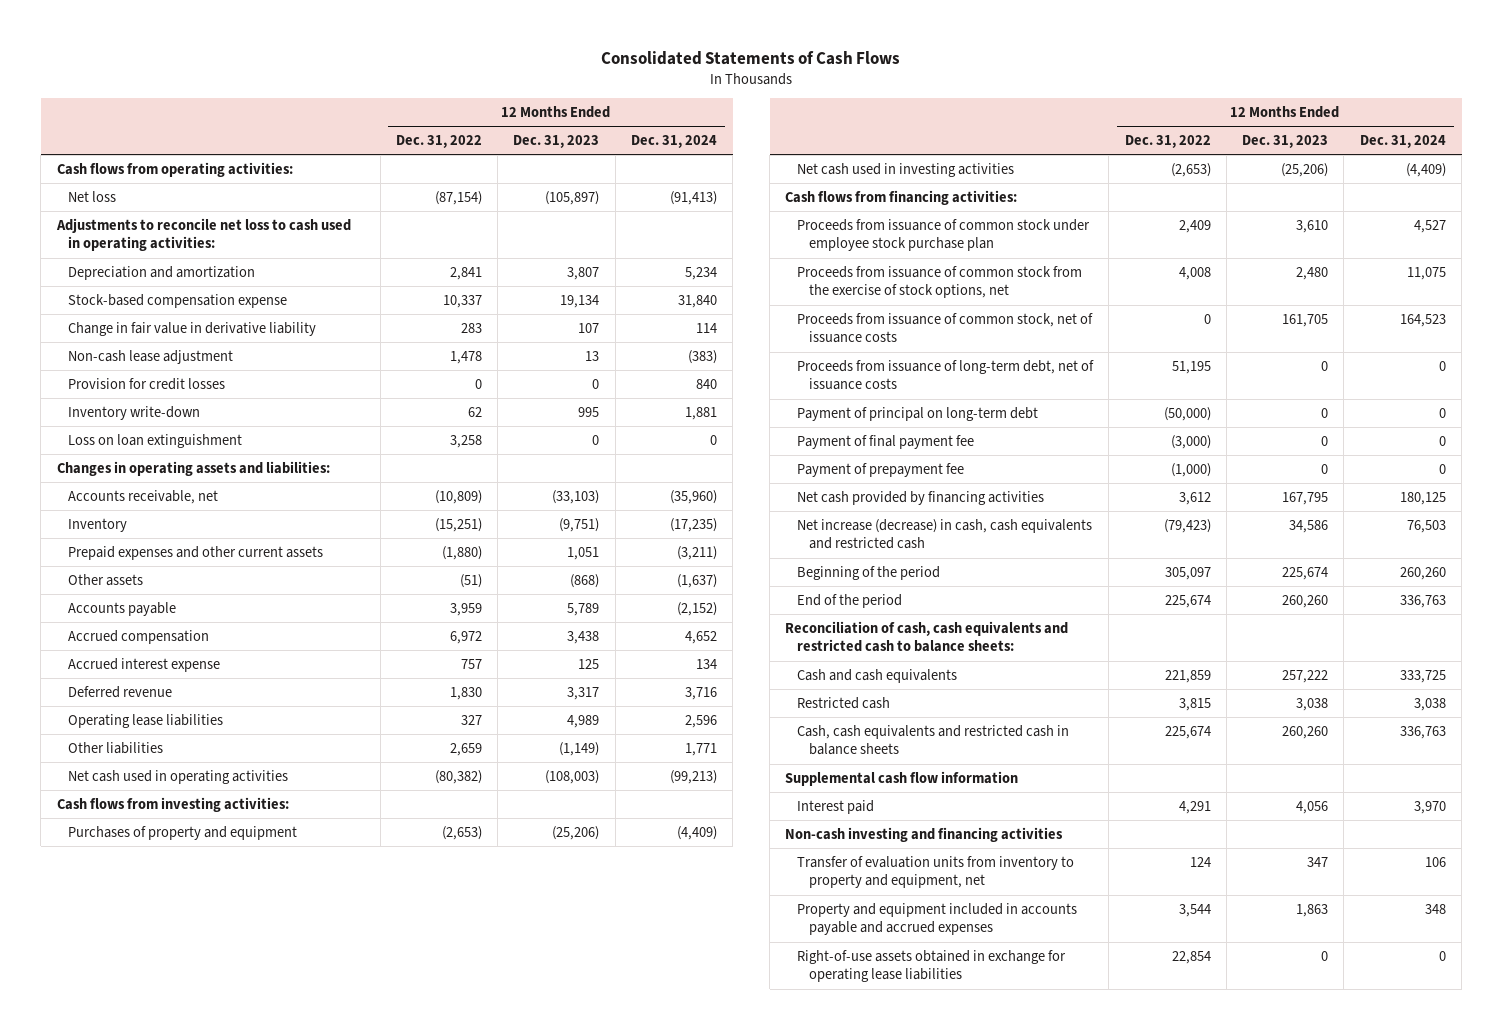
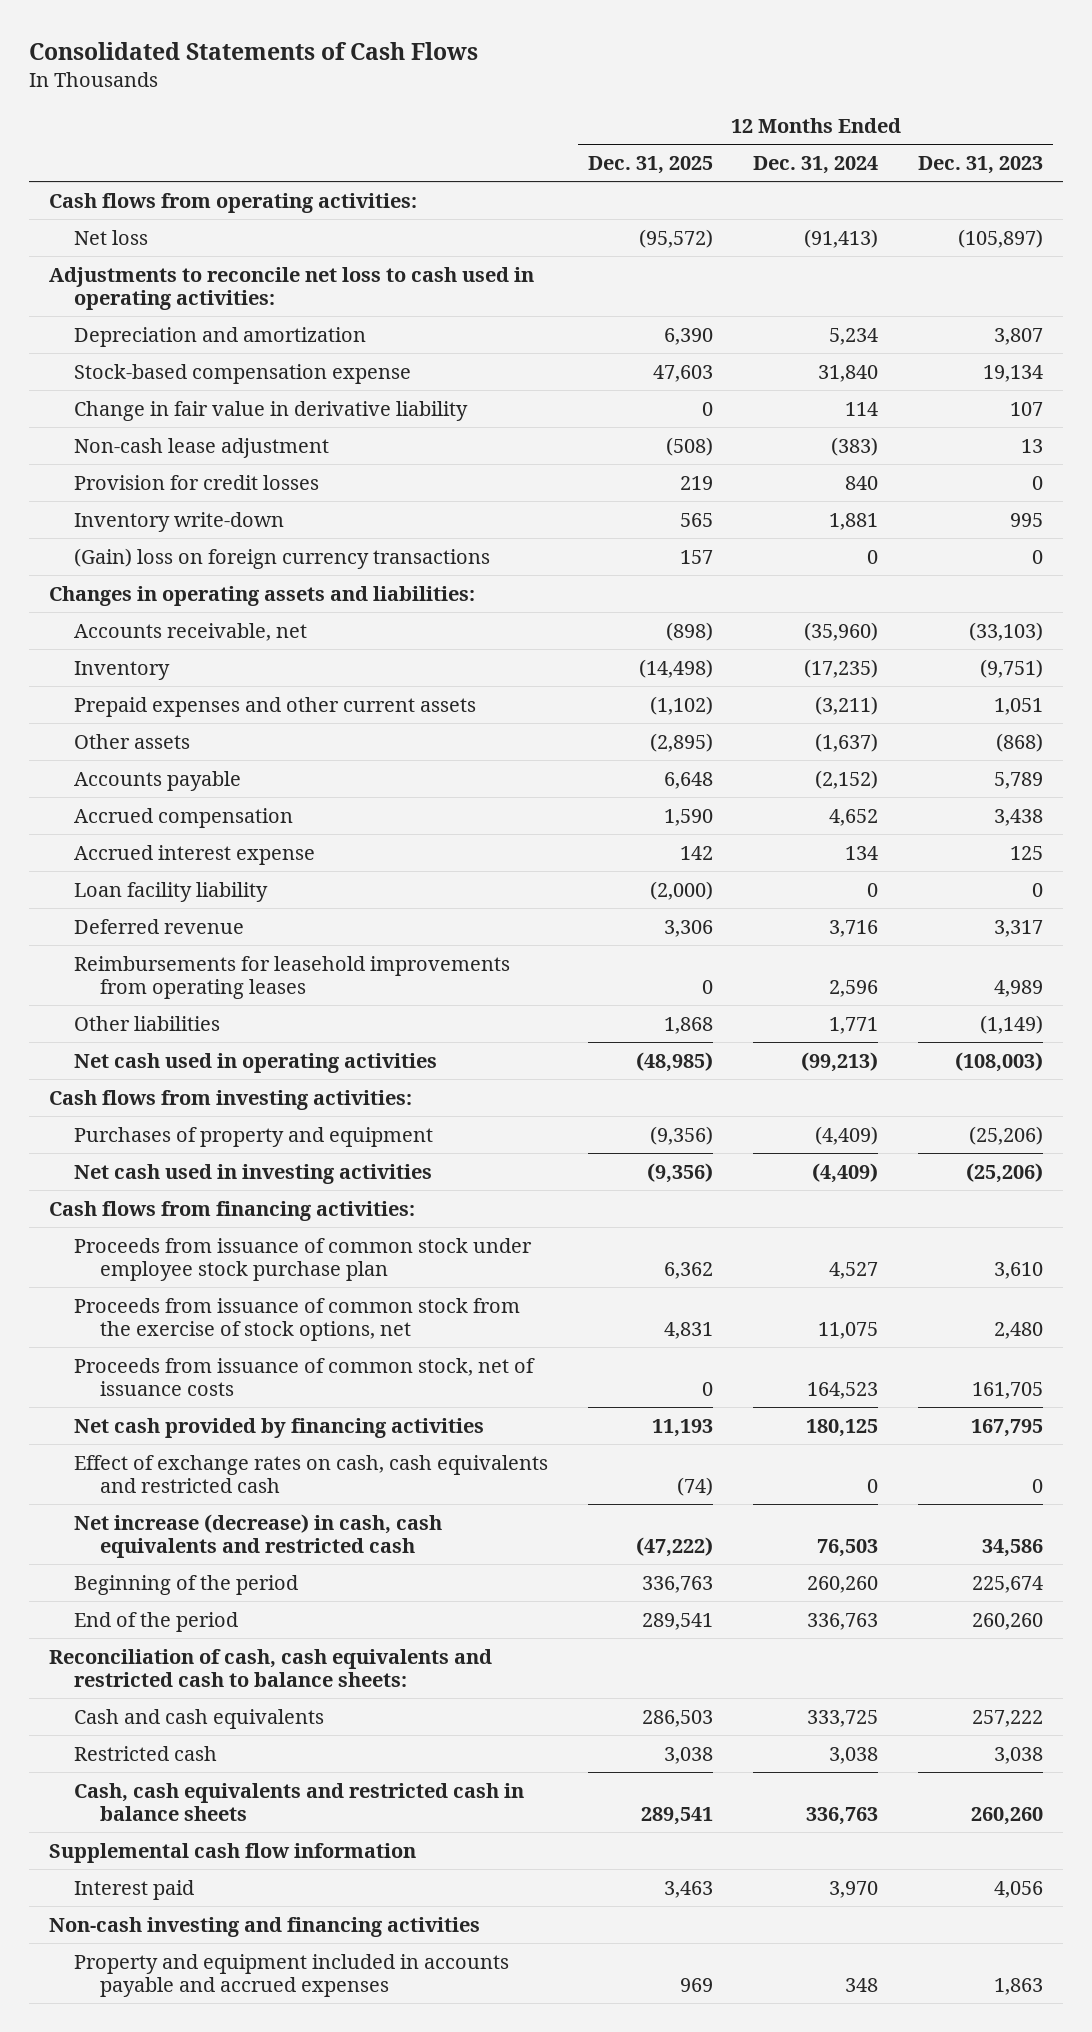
- | 12 Months Ended Dec. 31, 2022 | 12 Months Ended Dec. 31, 2023 | 12 Months Ended Dec. 31, 2024
+ | 12 Months Ended Dec. 31, 2025 | 12 Months Ended Dec. 31, 2024 | 12 Months Ended Dec. 31, 2023
- Loss on loan extinguishment | 3,258 | 0 | 0
+ (Gain) loss on foreign currency transactions | 157 | 0 | 0
+ Loan facility liability | (2,000) | 0 | 0
- Operating lease liabilities | 327 | 4,989 | 2,596
+ Reimbursements for leasehold improvements from operating leases | 0 | 2,596 | 4,989
- Proceeds from issuance of long-term debt, net of issuance costs | 51,195 | 0 | 0
- Payment of principal on long-term debt | (50,000) | 0 | 0
- Payment of final payment fee | (3,000) | 0 | 0
- Payment of prepayment fee | (1,000) | 0 | 0
+ Effect of exchange rates on cash, cash equivalents and restricted cash | (74) | 0 | 0
- Transfer of evaluation units from inventory to property and equipment, net | 124 | 347 | 106
- Right-of-use assets obtained in exchange for operating lease liabilities | 22,854 | 0 | 0

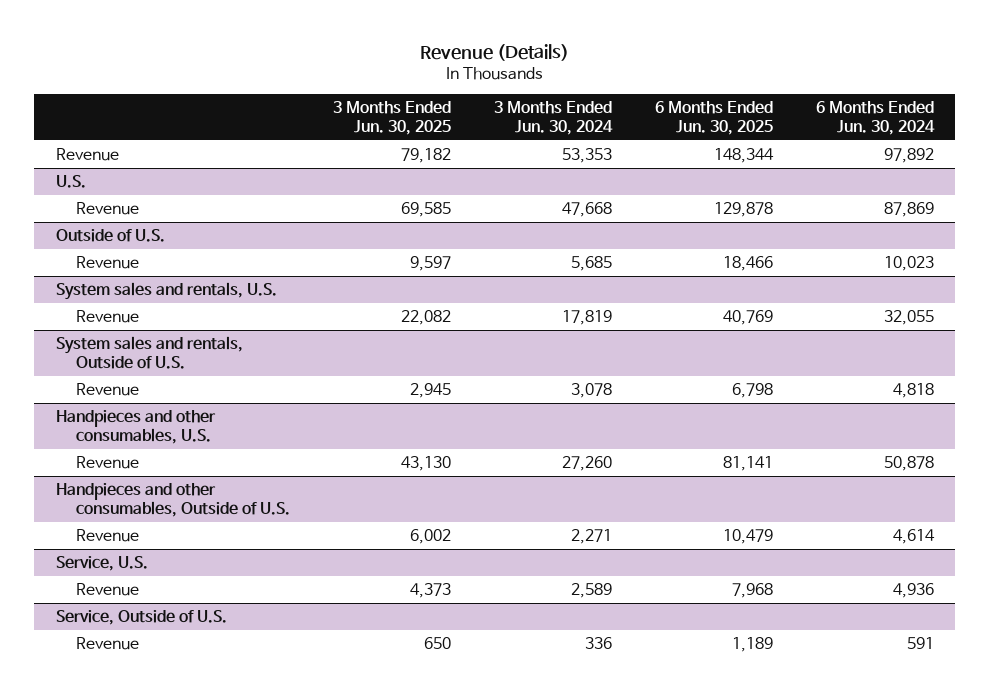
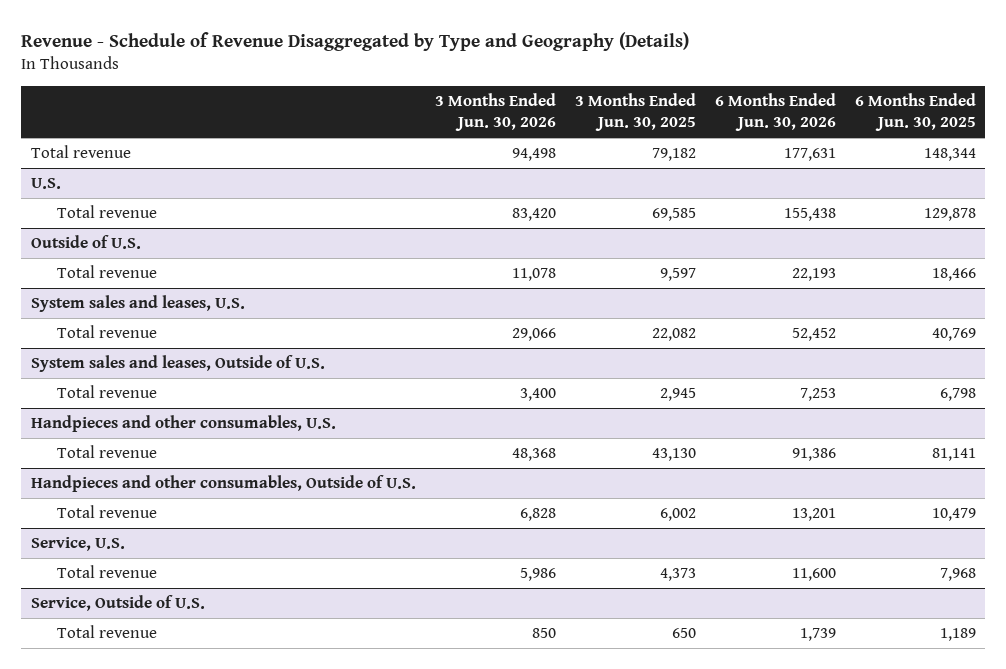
- Revenue (Details)
+ Revenue - Schedule of Revenue Disaggregated by Type and Geography (Details)
- | 3 Months Ended Jun. 30, 2025 | 3 Months Ended Jun. 30, 2024 | 6 Months Ended Jun. 30, 2025 | 6 Months Ended Jun. 30, 2024
+ | 3 Months Ended Jun. 30, 2026 | 3 Months Ended Jun. 30, 2025 | 6 Months Ended Jun. 30, 2026 | 6 Months Ended Jun. 30, 2025
- Revenue | 79,182 | 53,353 | 148,344 | 97,892
+ Total revenue | 94,498 | 79,182 | 177,631 | 148,344
@ U.S.
- Revenue | 69,585 | 47,668 | 129,878 | 87,869
+ Total revenue | 83,420 | 69,585 | 155,438 | 129,878
@ Outside of U.S.
- Revenue | 9,597 | 5,685 | 18,466 | 10,023
- System sales and rentals, U.S.
- Revenue | 22,082 | 17,819 | 40,769 | 32,055
- System sales and rentals, Outside of U.S.
- Revenue | 2,945 | 3,078 | 6,798 | 4,818
@ Outside of U.S.
+ Total revenue | 11,078 | 9,597 | 22,193 | 18,466
+ System sales and leases, U.S.
+ Total revenue | 29,066 | 22,082 | 52,452 | 40,769
+ System sales and leases, Outside of U.S.
+ Total revenue | 3,400 | 2,945 | 7,253 | 6,798
@ Handpieces and other consumables, U.S.
- Revenue | 43,130 | 27,260 | 81,141 | 50,878
+ Total revenue | 48,368 | 43,130 | 91,386 | 81,141
@ Handpieces and other consumables, Outside of U.S.
- Revenue | 6,002 | 2,271 | 10,479 | 4,614
+ Total revenue | 6,828 | 6,002 | 13,201 | 10,479
@ Service, U.S.
- Revenue | 4,373 | 2,589 | 7,968 | 4,936
+ Total revenue | 5,986 | 4,373 | 11,600 | 7,968
@ Service, Outside of U.S.
- Revenue | 650 | 336 | 1,189 | 591
+ Total revenue | 850 | 650 | 1,739 | 1,189

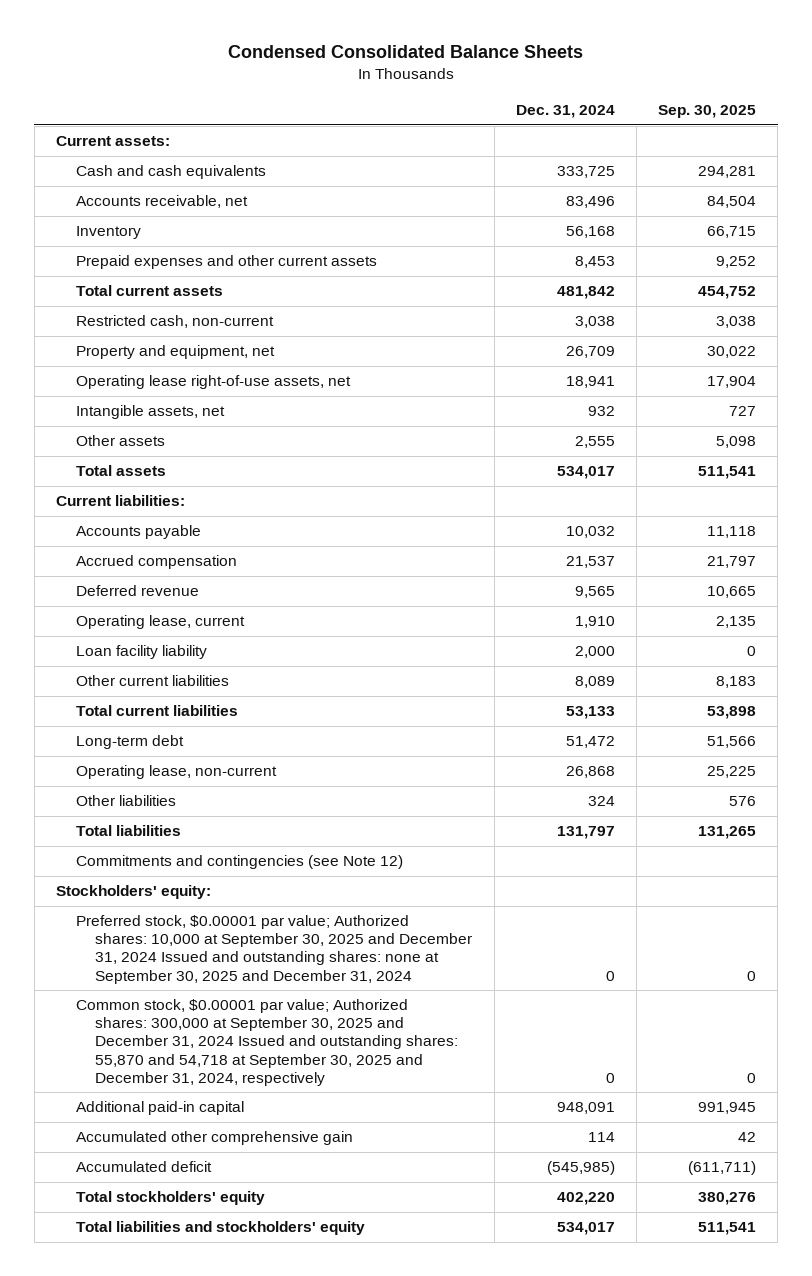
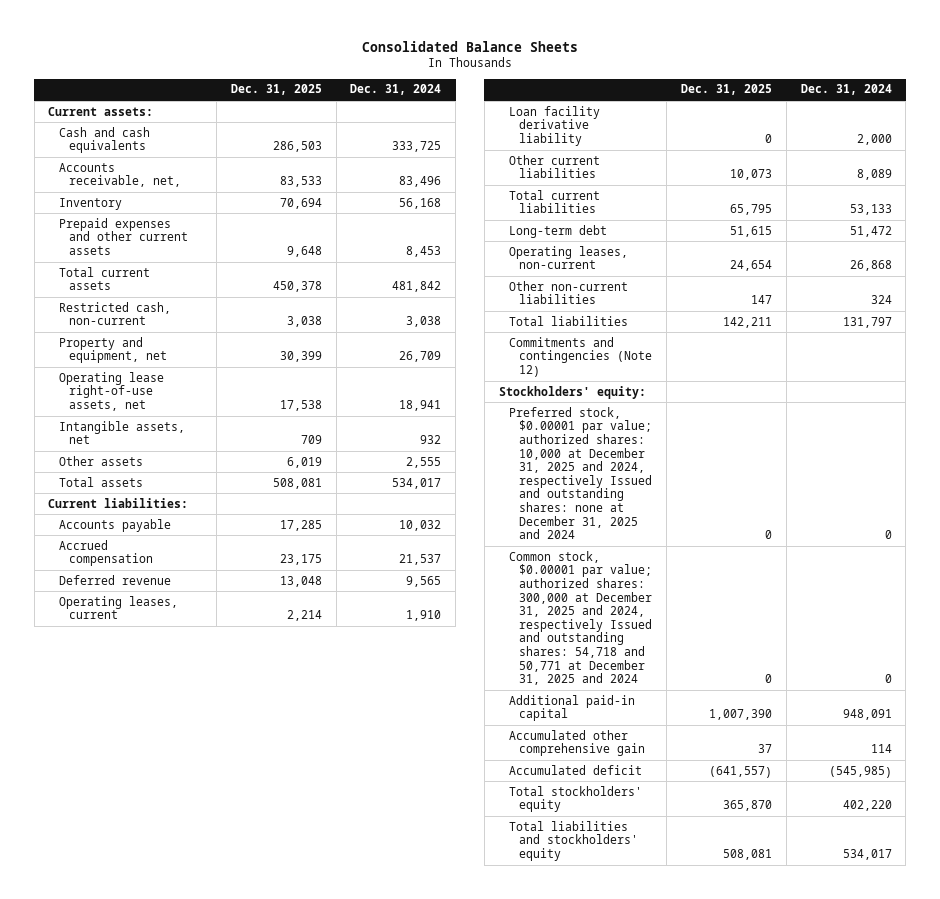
- Condensed Consolidated Balance Sheets
+ Consolidated Balance Sheets
- | Dec. 31, 2024 | Sep. 30, 2025
+ | Dec. 31, 2025 | Dec. 31, 2024
- Accounts receivable, net | 83,496 | 84,504
+ Accounts receivable, net, | 83,533 | 83,496
- Operating lease, current | 1,910 | 2,135
- Loan facility liability | 2,000 | 0
+ Operating leases, current | 2,214 | 1,910
+ Loan facility derivative liability | 0 | 2,000
- Operating lease, non-current | 26,868 | 25,225
- Other liabilities | 324 | 576
+ Operating leases, non-current | 24,654 | 26,868
+ Other non-current liabilities | 147 | 324
- Commitments and contingencies (see Note 12)
+ Commitments and contingencies (Note 12)
- Preferred stock, $0.00001 par value; Authorized shares: 10,000 at September 30, 2025 and December 31, 2024 Issued and outstanding shares: none at September 30, 2025 and December 31, 2024 | 0 | 0
- Common stock, $0.00001 par value; Authorized shares: 300,000 at September 30, 2025 and December 31, 2024 Issued and outstanding shares: 55,870 and 54,718 at September 30, 2025 and December 31, 2024, respectively | 0 | 0
+ Preferred stock, $0.00001 par value; authorized shares: 10,000 at December 31, 2025 and 2024, respectively Issued and outstanding shares: none at December 31, 2025 and 2024 | 0 | 0
+ Common stock, $0.00001 par value; authorized shares: 300,000 at December 31, 2025 and 2024, respectively Issued and outstanding shares: 54,718 and 50,771 at December 31, 2025 and 2024 | 0 | 0

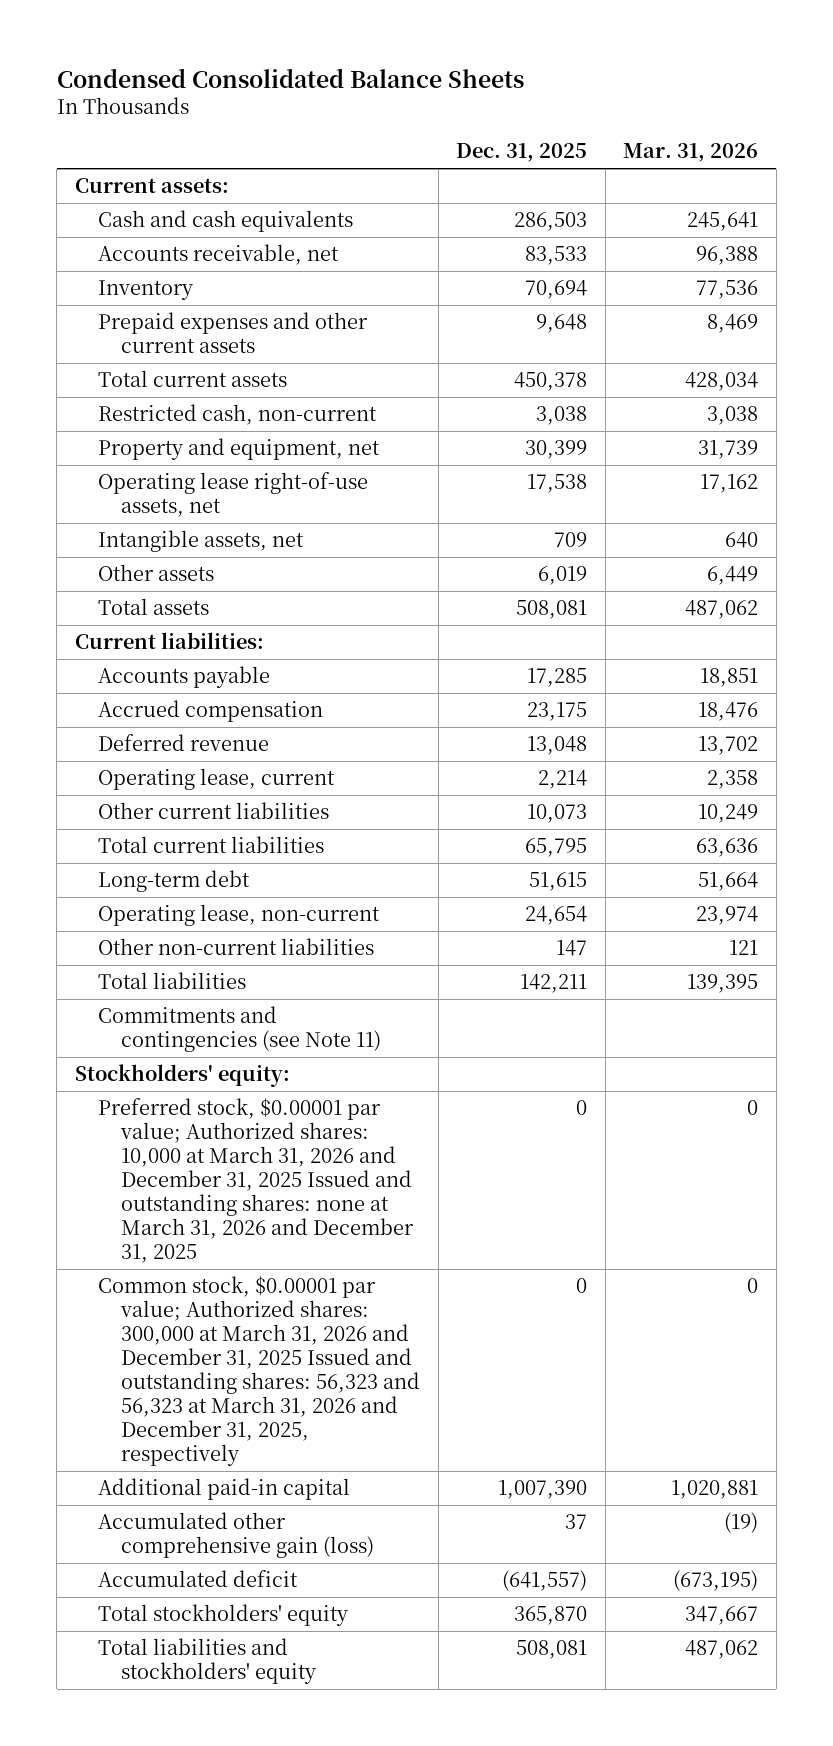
- Consolidated Balance Sheets
+ Condensed Consolidated Balance Sheets
- | Dec. 31, 2025 | Dec. 31, 2024
+ | Dec. 31, 2025 | Mar. 31, 2026
- Accounts receivable, net, | 83,533 | 83,496
+ Accounts receivable, net | 83,533 | 96,388
- Operating leases, current | 2,214 | 1,910
- Loan facility derivative liability | 0 | 2,000
+ Operating lease, current | 2,214 | 2,358
- Operating leases, non-current | 24,654 | 26,868
+ Operating lease, non-current | 24,654 | 23,974
- Commitments and contingencies (Note 12)
+ Commitments and contingencies (see Note 11)
- Preferred stock, $0.00001 par value; authorized shares: 10,000 at December 31, 2025 and 2024, respectively Issued and outstanding shares: none at December 31, 2025 and 2024 | 0 | 0
- Common stock, $0.00001 par value; authorized shares: 300,000 at December 31, 2025 and 2024, respectively Issued and outstanding shares: 54,718 and 50,771 at December 31, 2025 and 2024 | 0 | 0
+ Preferred stock, $0.00001 par value; Authorized shares: 10,000 at March 31, 2026 and December 31, 2025 Issued and outstanding shares: none at March 31, 2026 and December 31, 2025 | 0 | 0
+ Common stock, $0.00001 par value; Authorized shares: 300,000 at March 31, 2026 and December 31, 2025 Issued and outstanding shares: 56,323 and 56,323 at March 31, 2026 and December 31, 2025, respectively | 0 | 0
- Accumulated other comprehensive gain | 37 | 114
+ Accumulated other comprehensive gain (loss) | 37 | (19)

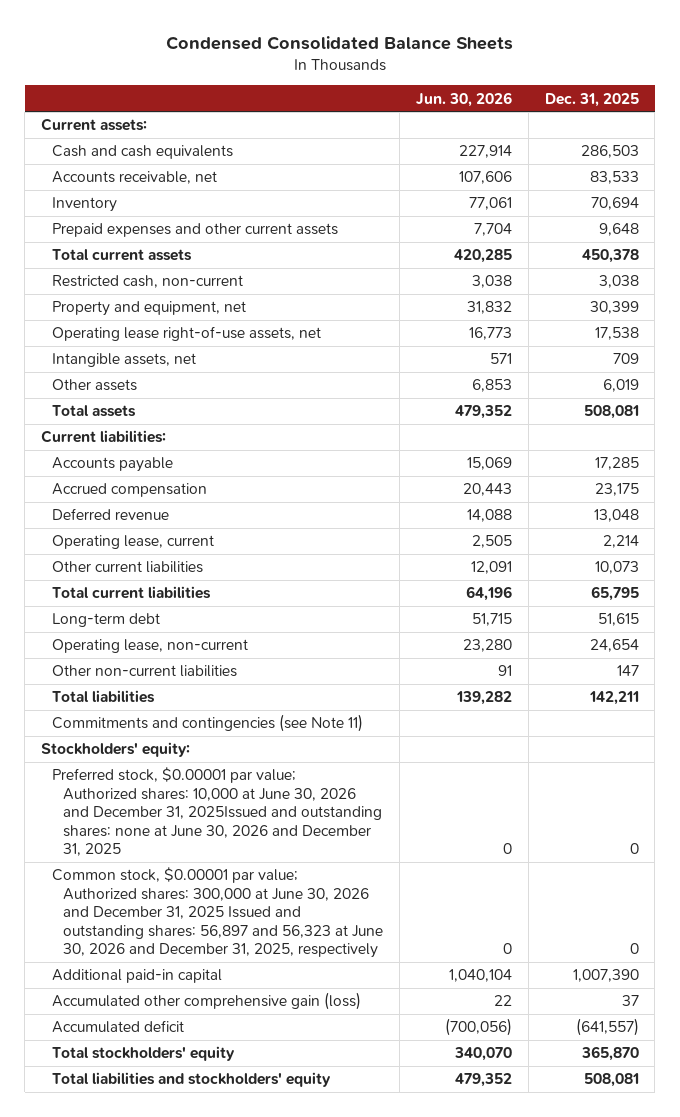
- | Dec. 31, 2025 | Mar. 31, 2026
+ | Jun. 30, 2026 | Dec. 31, 2025
- Preferred stock, $0.00001 par value; Authorized shares: 10,000 at March 31, 2026 and December 31, 2025 Issued and outstanding shares: none at March 31, 2026 and December 31, 2025 | 0 | 0
- Common stock, $0.00001 par value; Authorized shares: 300,000 at March 31, 2026 and December 31, 2025 Issued and outstanding shares: 56,323 and 56,323 at March 31, 2026 and December 31, 2025, respectively | 0 | 0
+ Preferred stock, $0.00001 par value; Authorized shares: 10,000 at June 30, 2026 and December 31, 2025Issued and outstanding shares: none at June 30, 2026 and December 31, 2025 | 0 | 0
+ Common stock, $0.00001 par value; Authorized shares: 300,000 at June 30, 2026 and December 31, 2025 Issued and outstanding shares: 56,897 and 56,323 at June 30, 2026 and December 31, 2025, respectively | 0 | 0

